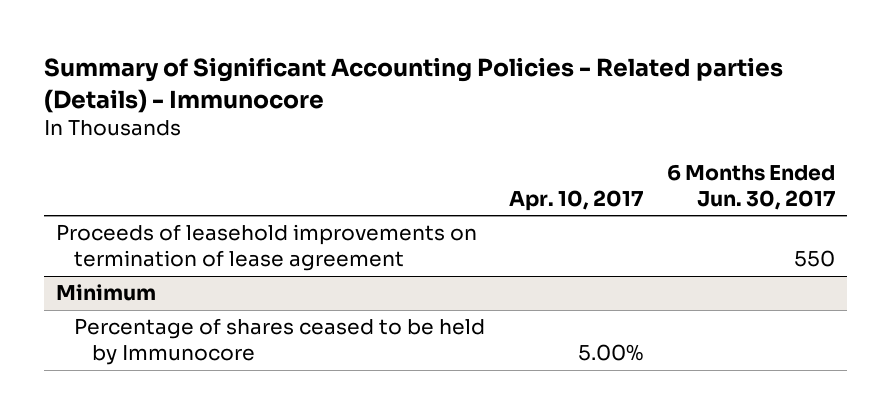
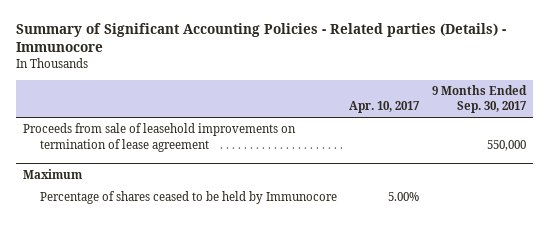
- | Apr. 10, 2017 | 6 Months Ended Jun. 30, 2017
+ | Apr. 10, 2017 | 9 Months Ended Sep. 30, 2017
- Proceeds of leasehold improvements on termination of lease agreement | | 550
- Minimum
+ Proceeds from sale of leasehold improvements on termination of lease agreement | | 550,000
+ Maximum

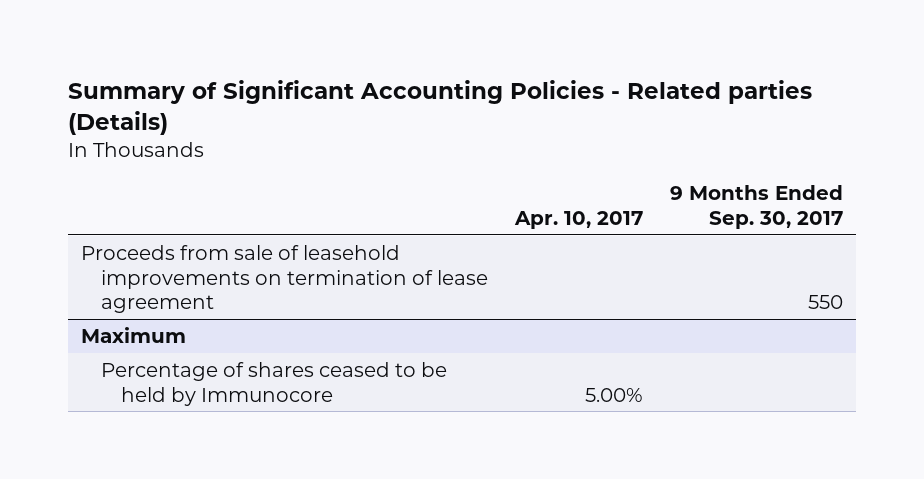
- Summary of Significant Accounting Policies - Related parties (Details) - Immunocore
+ Summary of Significant Accounting Policies - Related parties (Details)
- Proceeds from sale of leasehold improvements on termination of lease agreement | | 550,000
+ Proceeds from sale of leasehold improvements on termination of lease agreement | | 550

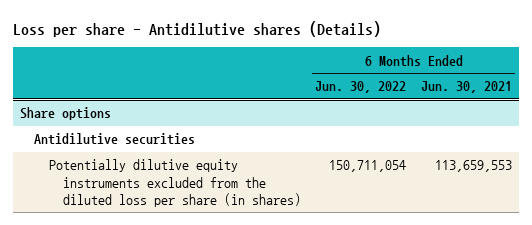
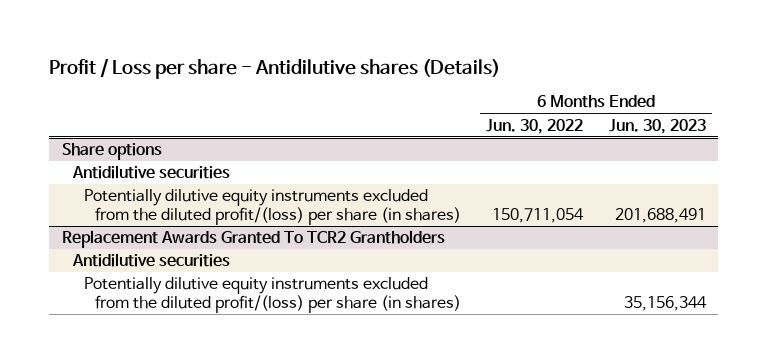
- Loss per share - Antidilutive shares (Details)
+ Profit / Loss per share - Antidilutive shares (Details)
- | 6 Months Ended Jun. 30, 2022 | 6 Months Ended Jun. 30, 2021
+ | 6 Months Ended Jun. 30, 2022 | 6 Months Ended Jun. 30, 2023
@ Share options
- Potentially dilutive equity instruments excluded from the diluted loss per share (in shares) | 150,711,054 | 113,659,553
+ Potentially dilutive equity instruments excluded from the diluted profit/(loss) per share (in shares) | 150,711,054 | 201,688,491
+ Replacement Awards Granted To TCR2 Grantholders
+ Antidilutive securities
+ Potentially dilutive equity instruments excluded from the diluted profit/(loss) per share (in shares) | | 35,156,344

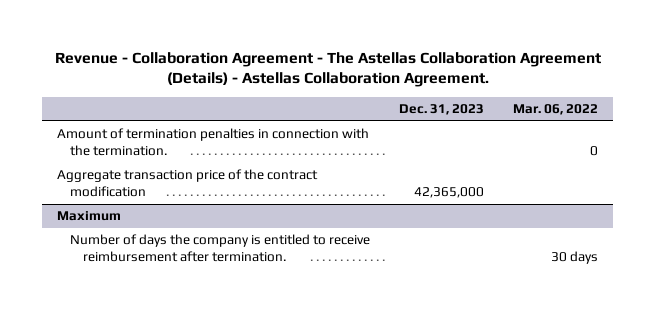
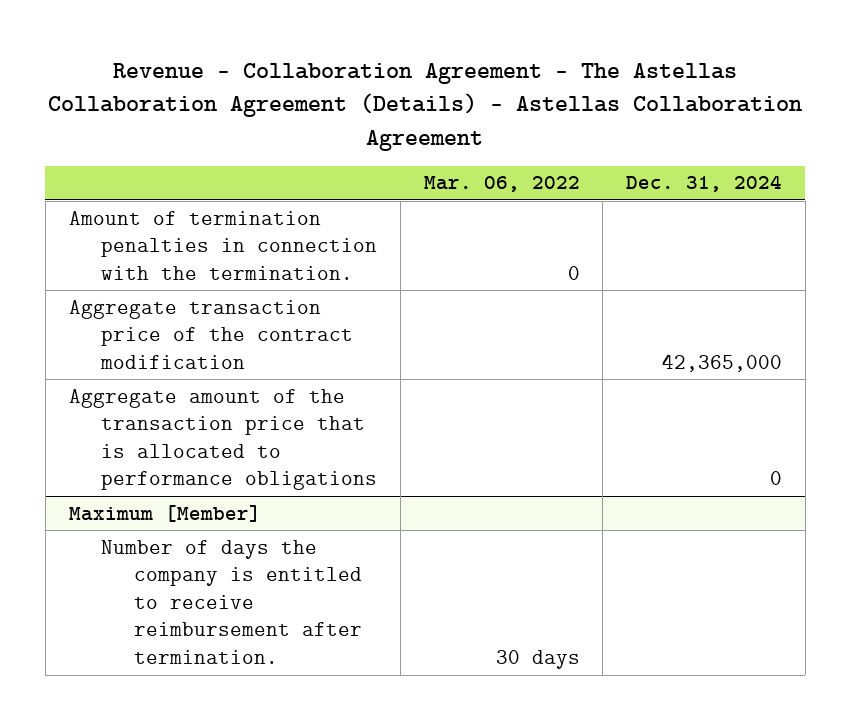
- Revenue - Collaboration Agreement - The Astellas Collaboration Agreement (Details) - Astellas Collaboration Agreement.
+ Revenue - Collaboration Agreement - The Astellas Collaboration Agreement (Details) - Astellas Collaboration Agreement
- | Dec. 31, 2023 | Mar. 06, 2022
+ | Mar. 06, 2022 | Dec. 31, 2024
- Maximum
+ Aggregate amount of the transaction price that is allocated to performance obligations | | 0
+ Maximum [Member]

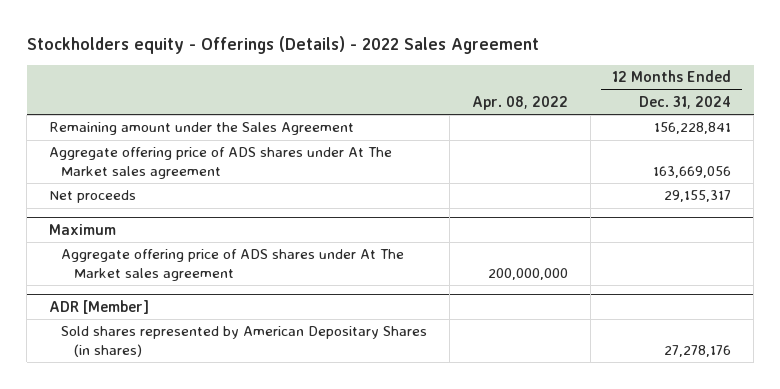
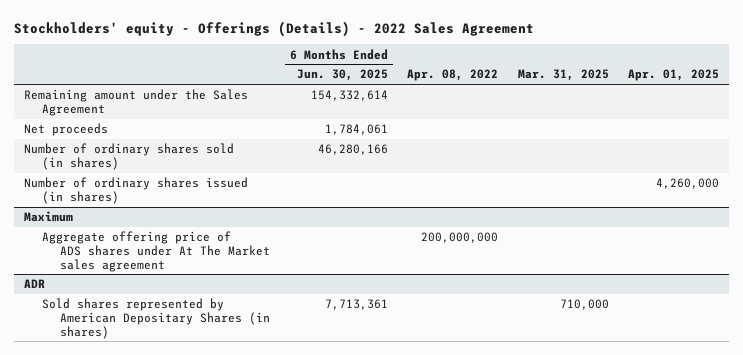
- Stockholders equity - Offerings (Details) - 2022 Sales Agreement
+ Stockholders' equity - Offerings (Details) - 2022 Sales Agreement
- | Apr. 08, 2022 | 12 Months Ended Dec. 31, 2024
+ | 6 Months Ended Jun. 30, 2025 | Apr. 08, 2022 | Mar. 31, 2025 | Apr. 01, 2025
- Aggregate offering price of ADS shares under At The Market sales agreement | | 163,669,056
+ Number of ordinary shares sold (in shares) | 46,280,166 | | |
+ Number of ordinary shares issued (in shares) | | | | 4,260,000
- ADR [Member]
+ ADR

